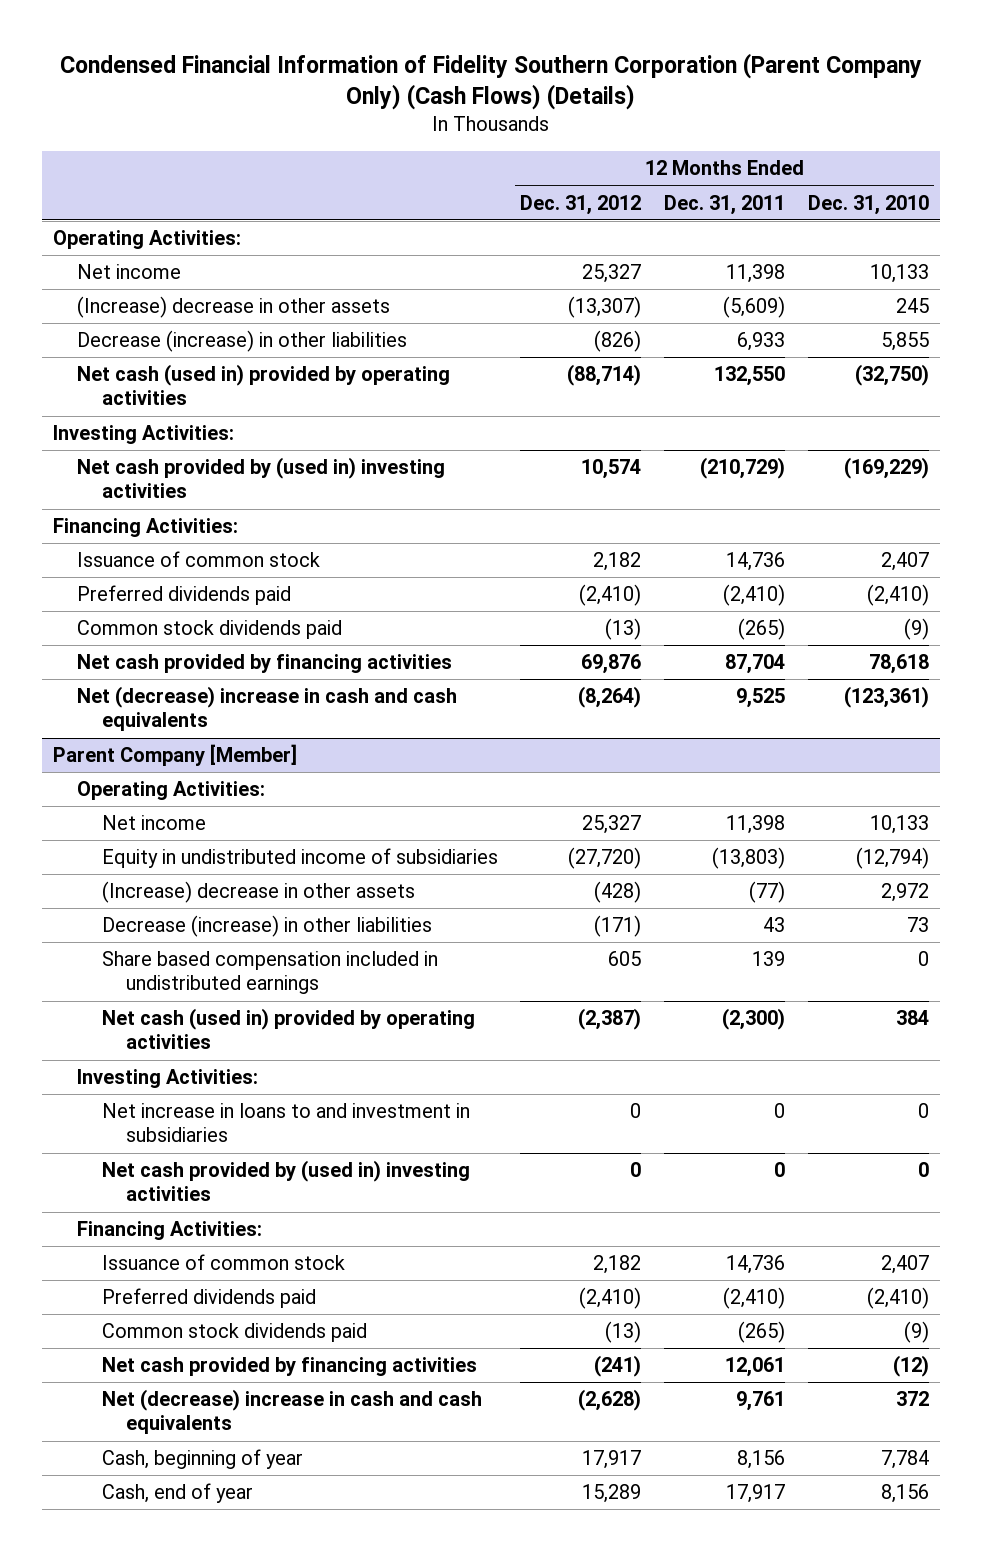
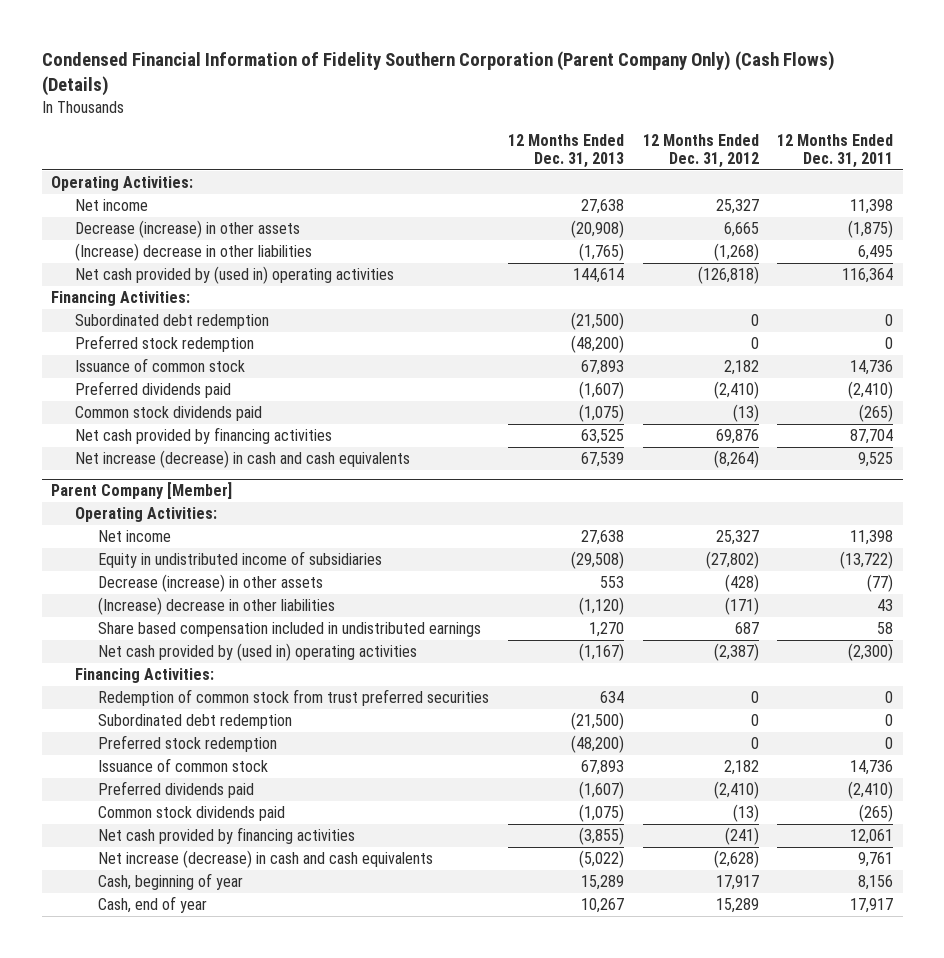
- | 12 Months Ended Dec. 31, 2012 | 12 Months Ended Dec. 31, 2011 | 12 Months Ended Dec. 31, 2010
+ | 12 Months Ended Dec. 31, 2013 | 12 Months Ended Dec. 31, 2012 | 12 Months Ended Dec. 31, 2011
- (Increase) decrease in other assets | (13,307) | (5,609) | 245
- Decrease (increase) in other liabilities | (826) | 6,933 | 5,855
- Net cash (used in) provided by operating activities | (88,714) | 132,550 | (32,750)
- Investing Activities:
- Net cash provided by (used in) investing activities | 10,574 | (210,729) | (169,229)
+ Decrease (increase) in other assets | (20,908) | 6,665 | (1,875)
+ (Increase) decrease in other liabilities | (1,765) | (1,268) | 6,495
+ Net cash provided by (used in) operating activities | 144,614 | (126,818) | 116,364
+ Subordinated debt redemption | (21,500) | 0 | 0
+ Preferred stock redemption | (48,200) | 0 | 0
- Net (decrease) increase in cash and cash equivalents | (8,264) | 9,525 | (123,361)
+ Net increase (decrease) in cash and cash equivalents | 67,539 | (8,264) | 9,525
@ Parent Company [Member]
- Equity in undistributed income of subsidiaries | (27,720) | (13,803) | (12,794)
- (Increase) decrease in other assets | (428) | (77) | 2,972
- Decrease (increase) in other liabilities | (171) | 43 | 73
- Share based compensation included in undistributed earnings | 605 | 139 | 0
- Net cash (used in) provided by operating activities | (2,387) | (2,300) | 384
- Investing Activities:
- Net increase in loans to and investment in subsidiaries | 0 | 0 | 0
- Net cash provided by (used in) investing activities | 0 | 0 | 0
+ Equity in undistributed income of subsidiaries | (29,508) | (27,802) | (13,722)
+ Decrease (increase) in other assets | 553 | (428) | (77)
+ (Increase) decrease in other liabilities | (1,120) | (171) | 43
+ Share based compensation included in undistributed earnings | 1,270 | 687 | 58
+ Net cash provided by (used in) operating activities | (1,167) | (2,387) | (2,300)
+ Redemption of common stock from trust preferred securities | 634 | 0 | 0
+ Subordinated debt redemption | (21,500) | 0 | 0
+ Preferred stock redemption | (48,200) | 0 | 0
- Net (decrease) increase in cash and cash equivalents | (2,628) | 9,761 | 372
+ Net increase (decrease) in cash and cash equivalents | (5,022) | (2,628) | 9,761

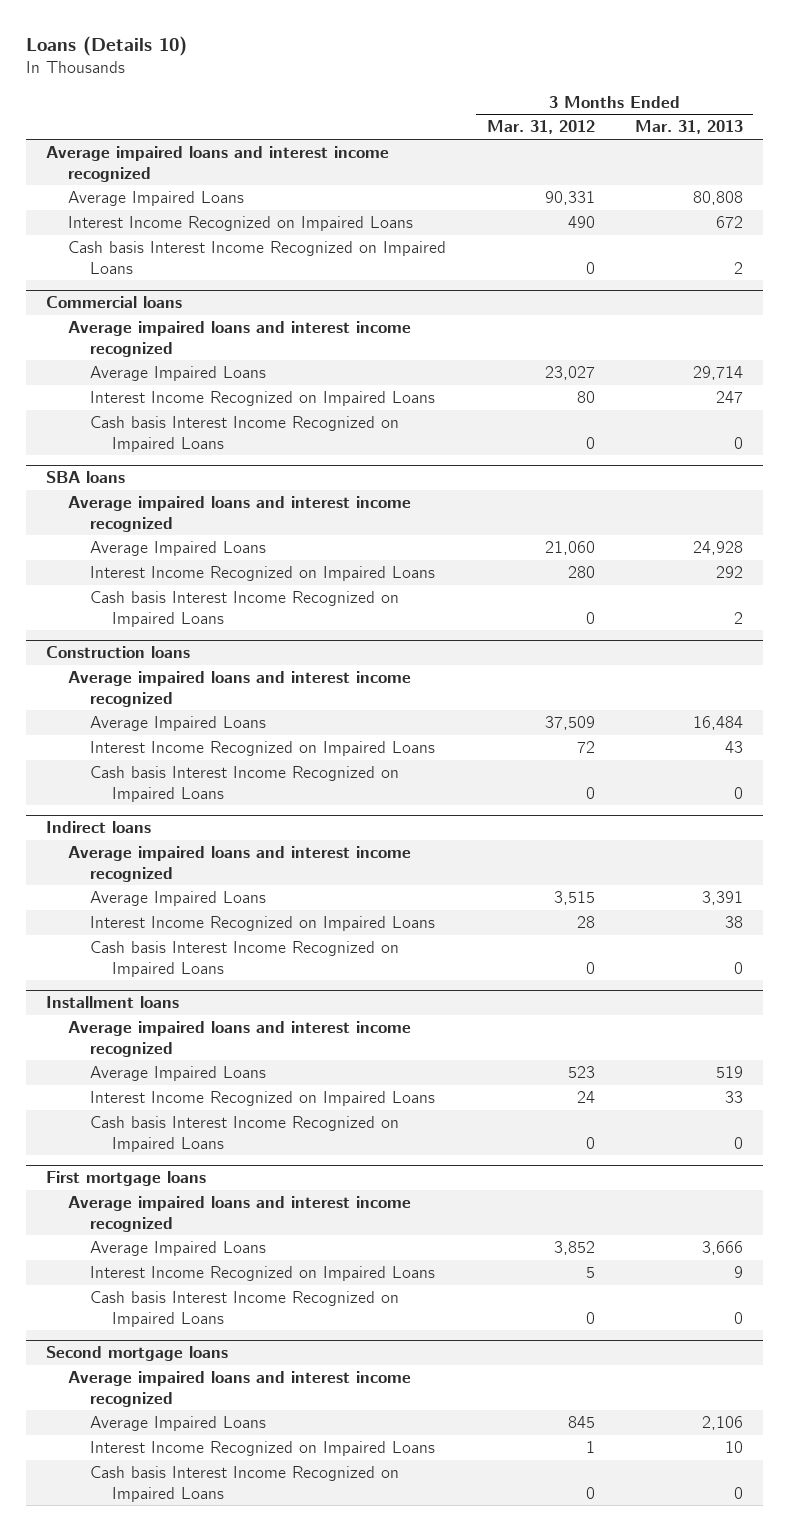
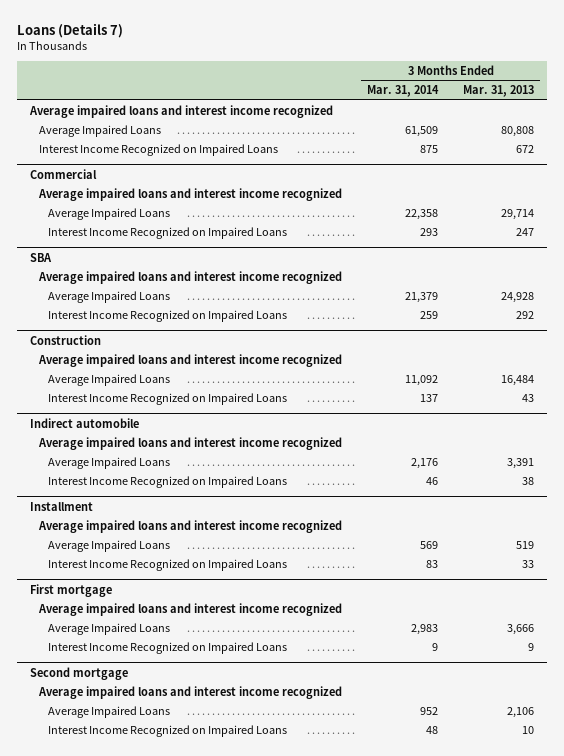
- Loans (Details 10)
+ Loans (Details 7)
- | 3 Months Ended Mar. 31, 2012 | 3 Months Ended Mar. 31, 2013
+ | 3 Months Ended Mar. 31, 2014 | 3 Months Ended Mar. 31, 2013
- Cash basis Interest Income Recognized on Impaired Loans | 0 | 2
- Commercial loans
+ Commercial
- Cash basis Interest Income Recognized on Impaired Loans | 0 | 0
- SBA loans
+ SBA
- Cash basis Interest Income Recognized on Impaired Loans | 0 | 2
- Construction loans
+ Construction
- Cash basis Interest Income Recognized on Impaired Loans | 0 | 0
- Indirect loans
+ Indirect automobile
- Cash basis Interest Income Recognized on Impaired Loans | 0 | 0
- Installment loans
+ Installment
- Cash basis Interest Income Recognized on Impaired Loans | 0 | 0
- First mortgage loans
+ First mortgage
- Cash basis Interest Income Recognized on Impaired Loans | 0 | 0
- Second mortgage loans
+ Second mortgage
- Cash basis Interest Income Recognized on Impaired Loans | 0 | 0

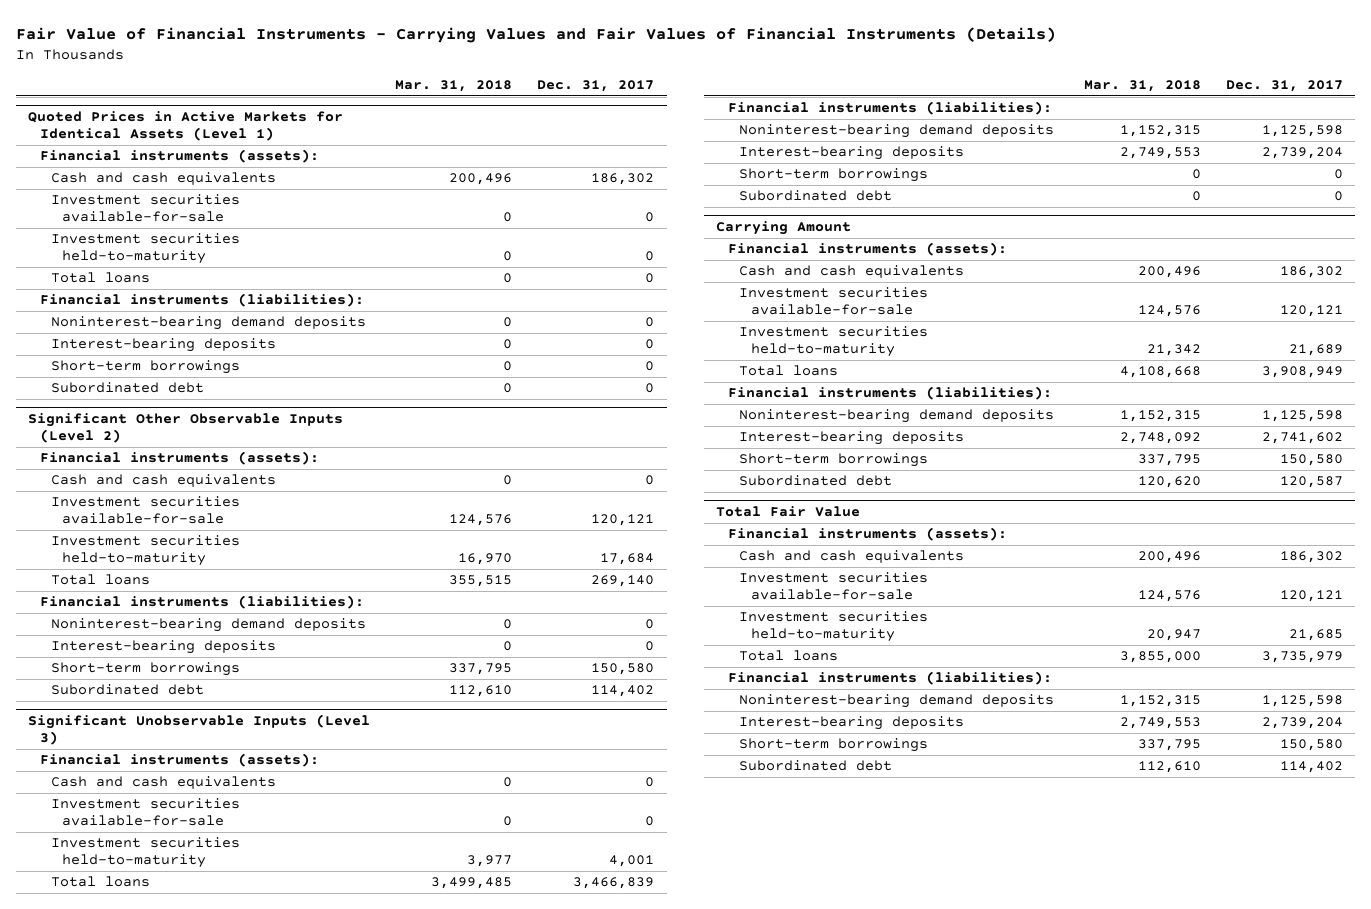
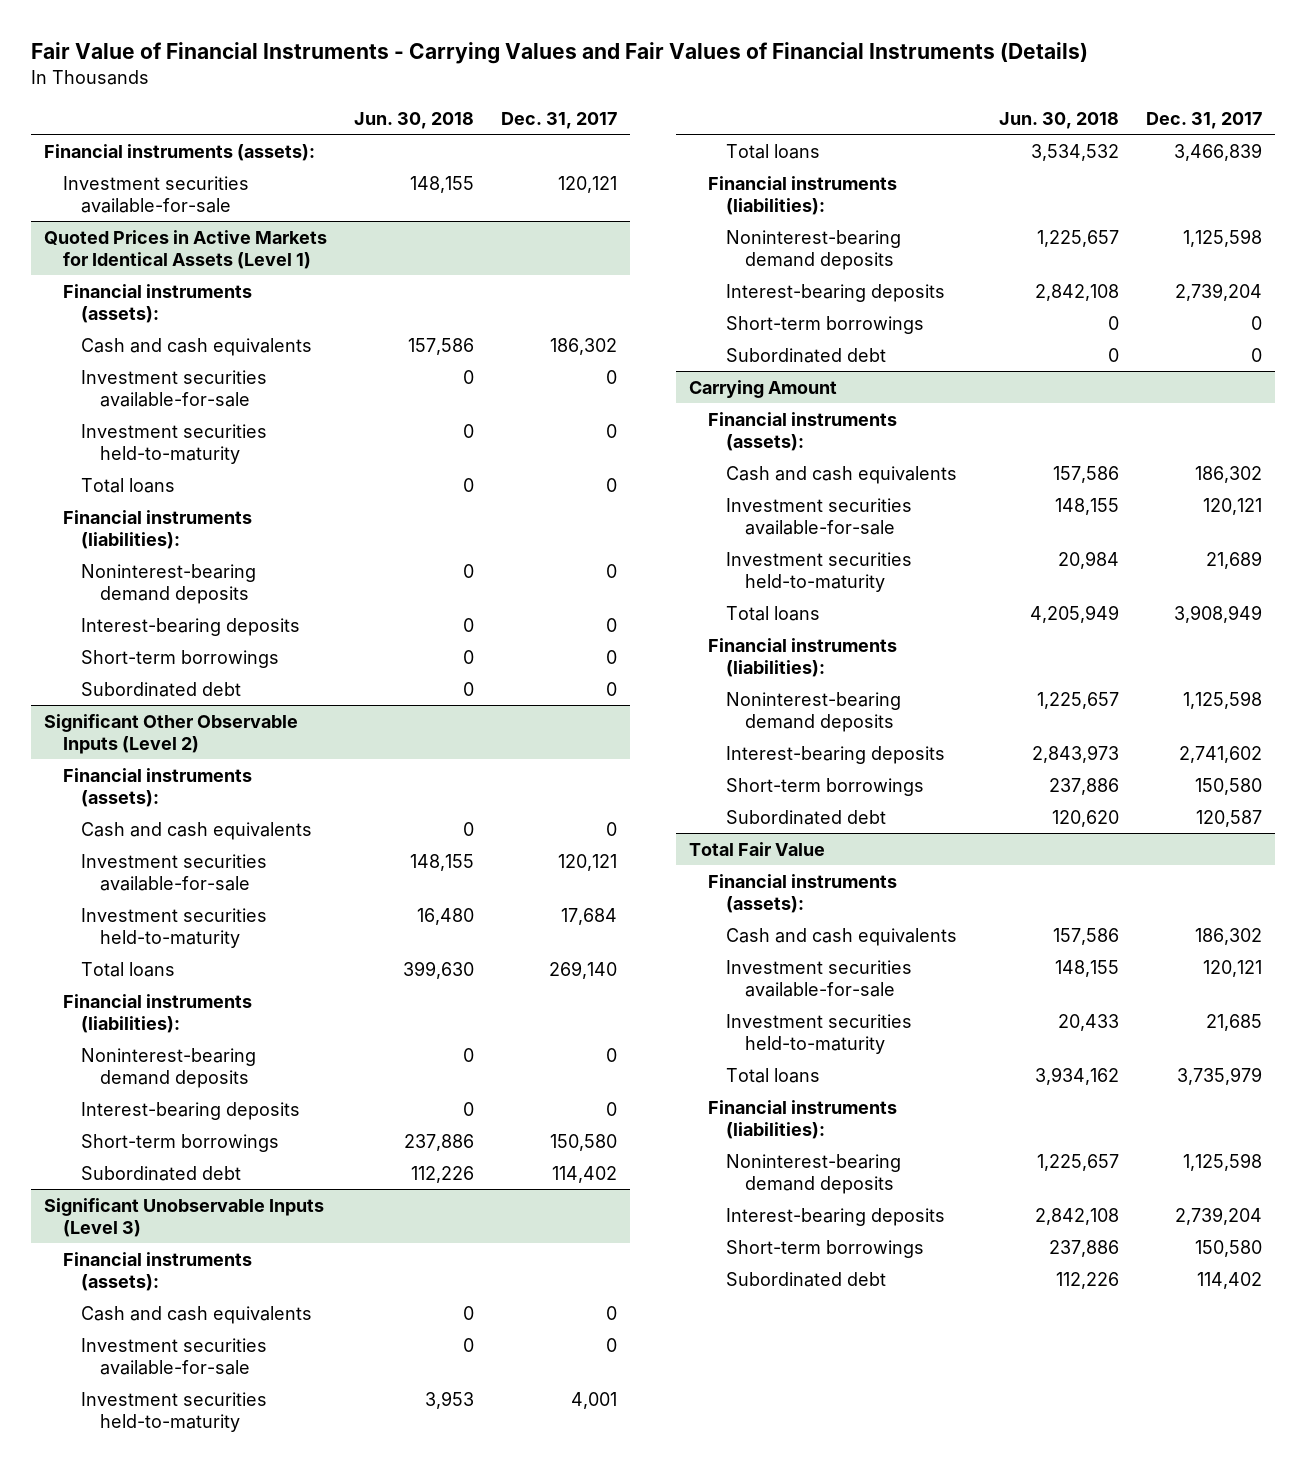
- | Mar. 31, 2018 | Dec. 31, 2017
+ | Jun. 30, 2018 | Dec. 31, 2017
+ Financial instruments (assets):
+ Investment securities available-for-sale | 148,155 | 120,121

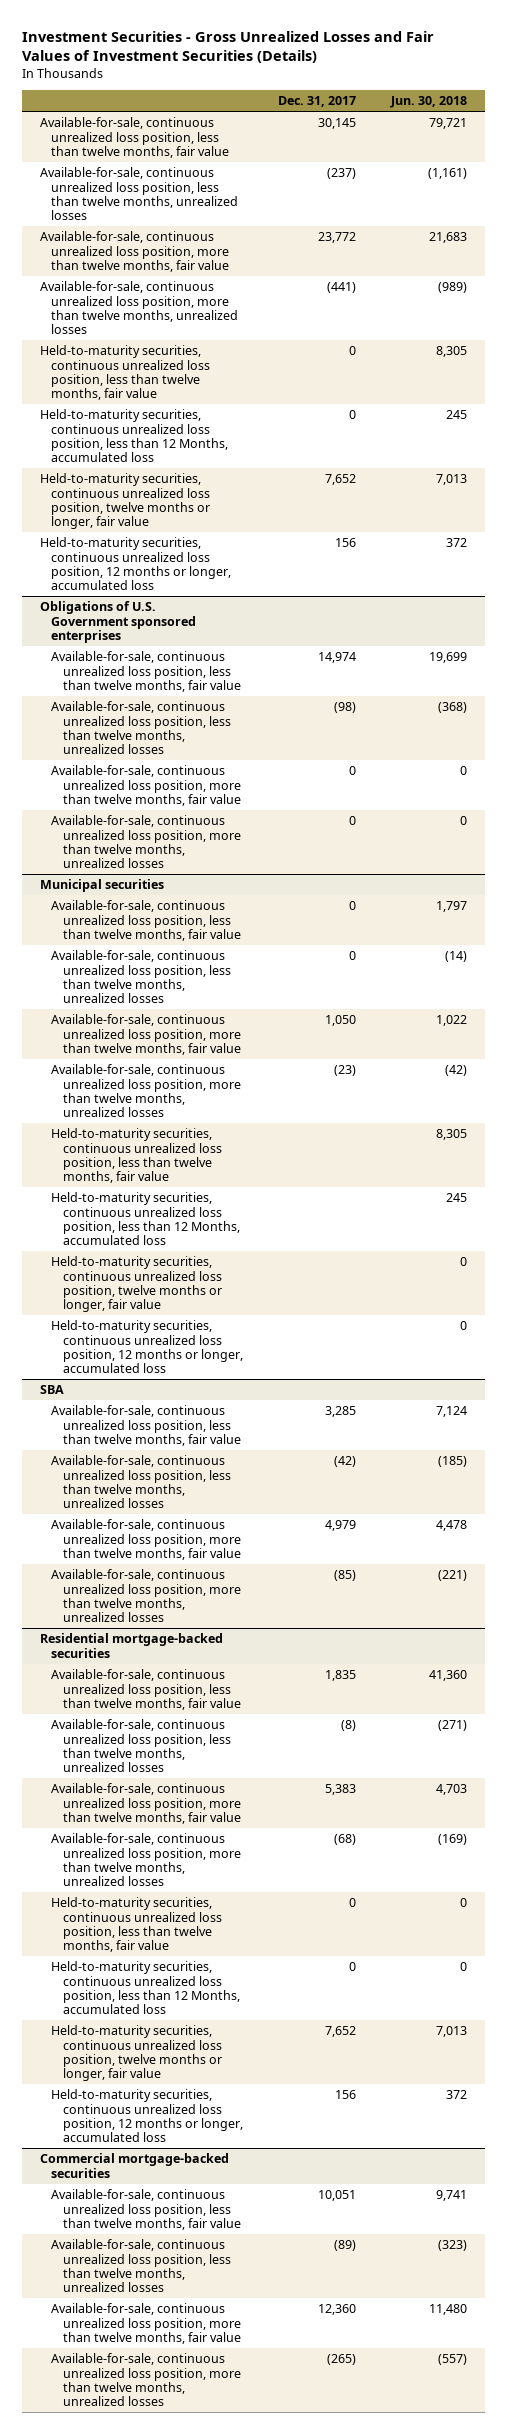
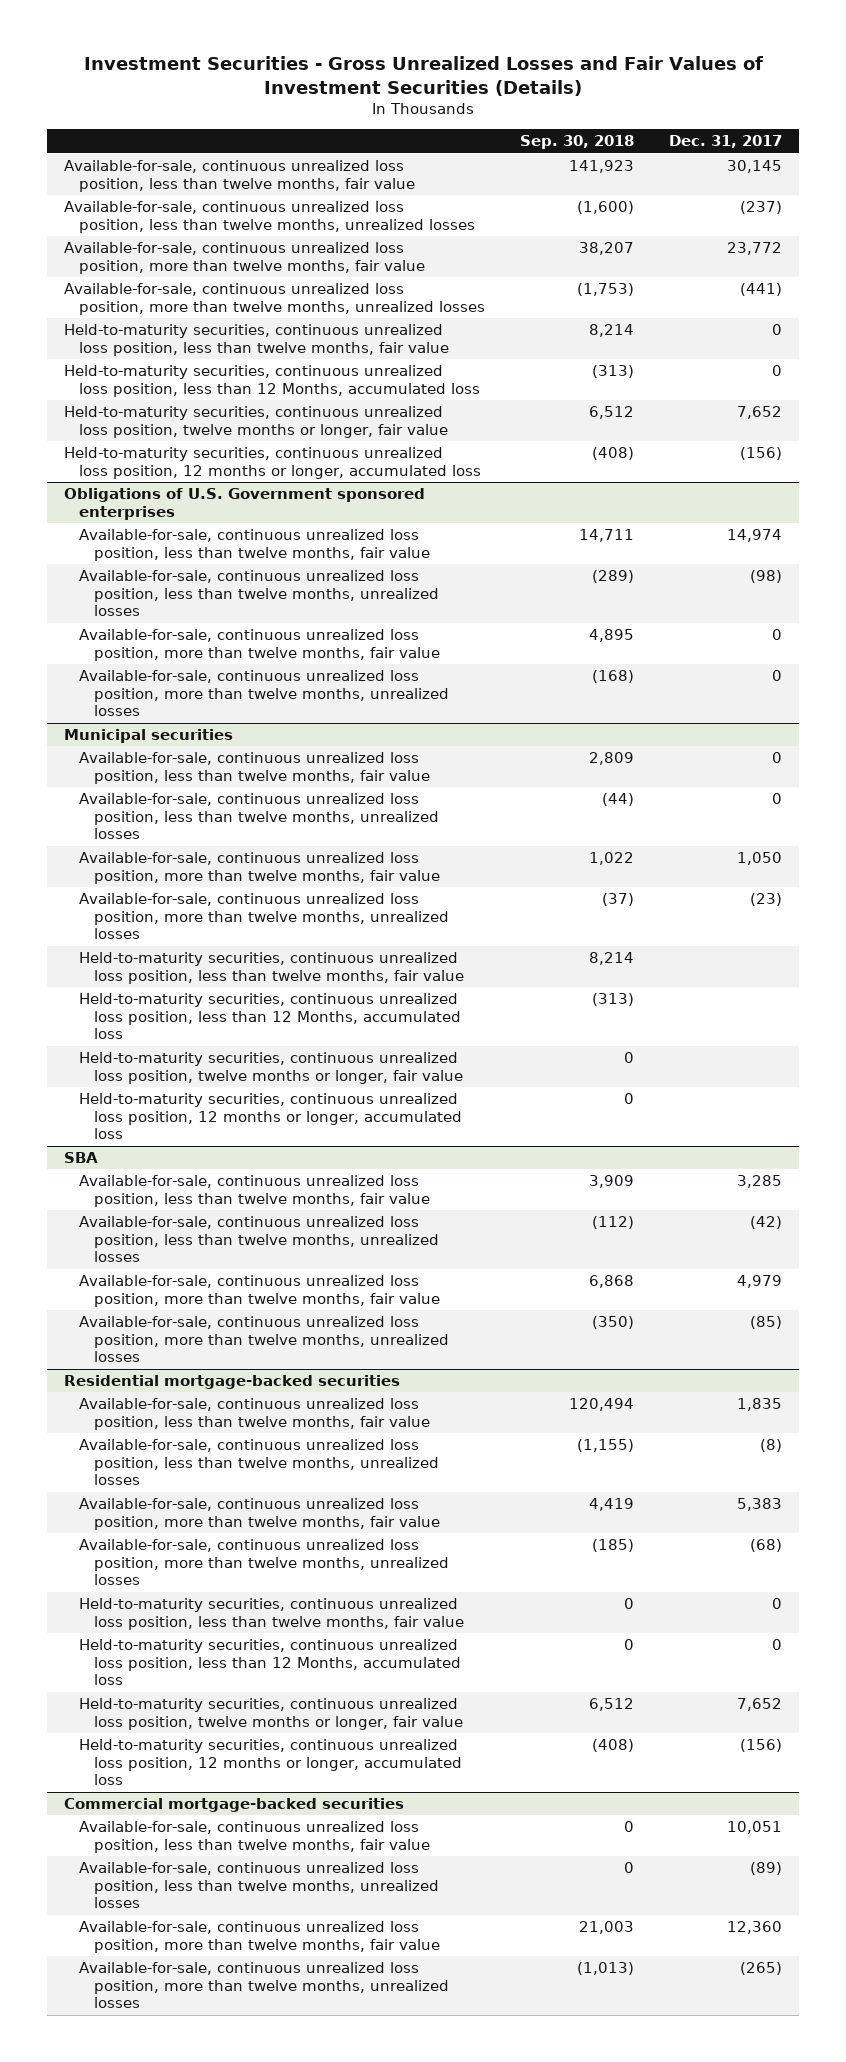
- | Dec. 31, 2017 | Jun. 30, 2018
+ | Sep. 30, 2018 | Dec. 31, 2017
- Held-to-maturity securities, continuous unrealized loss position, 12 months or longer, accumulated loss | 156 | 372
+ Held-to-maturity securities, continuous unrealized loss position, 12 months or longer, accumulated loss | (408) | (156)
@ Residential mortgage-backed securities
- Held-to-maturity securities, continuous unrealized loss position, 12 months or longer, accumulated loss | 156 | 372
+ Held-to-maturity securities, continuous unrealized loss position, 12 months or longer, accumulated loss | (408) | (156)

